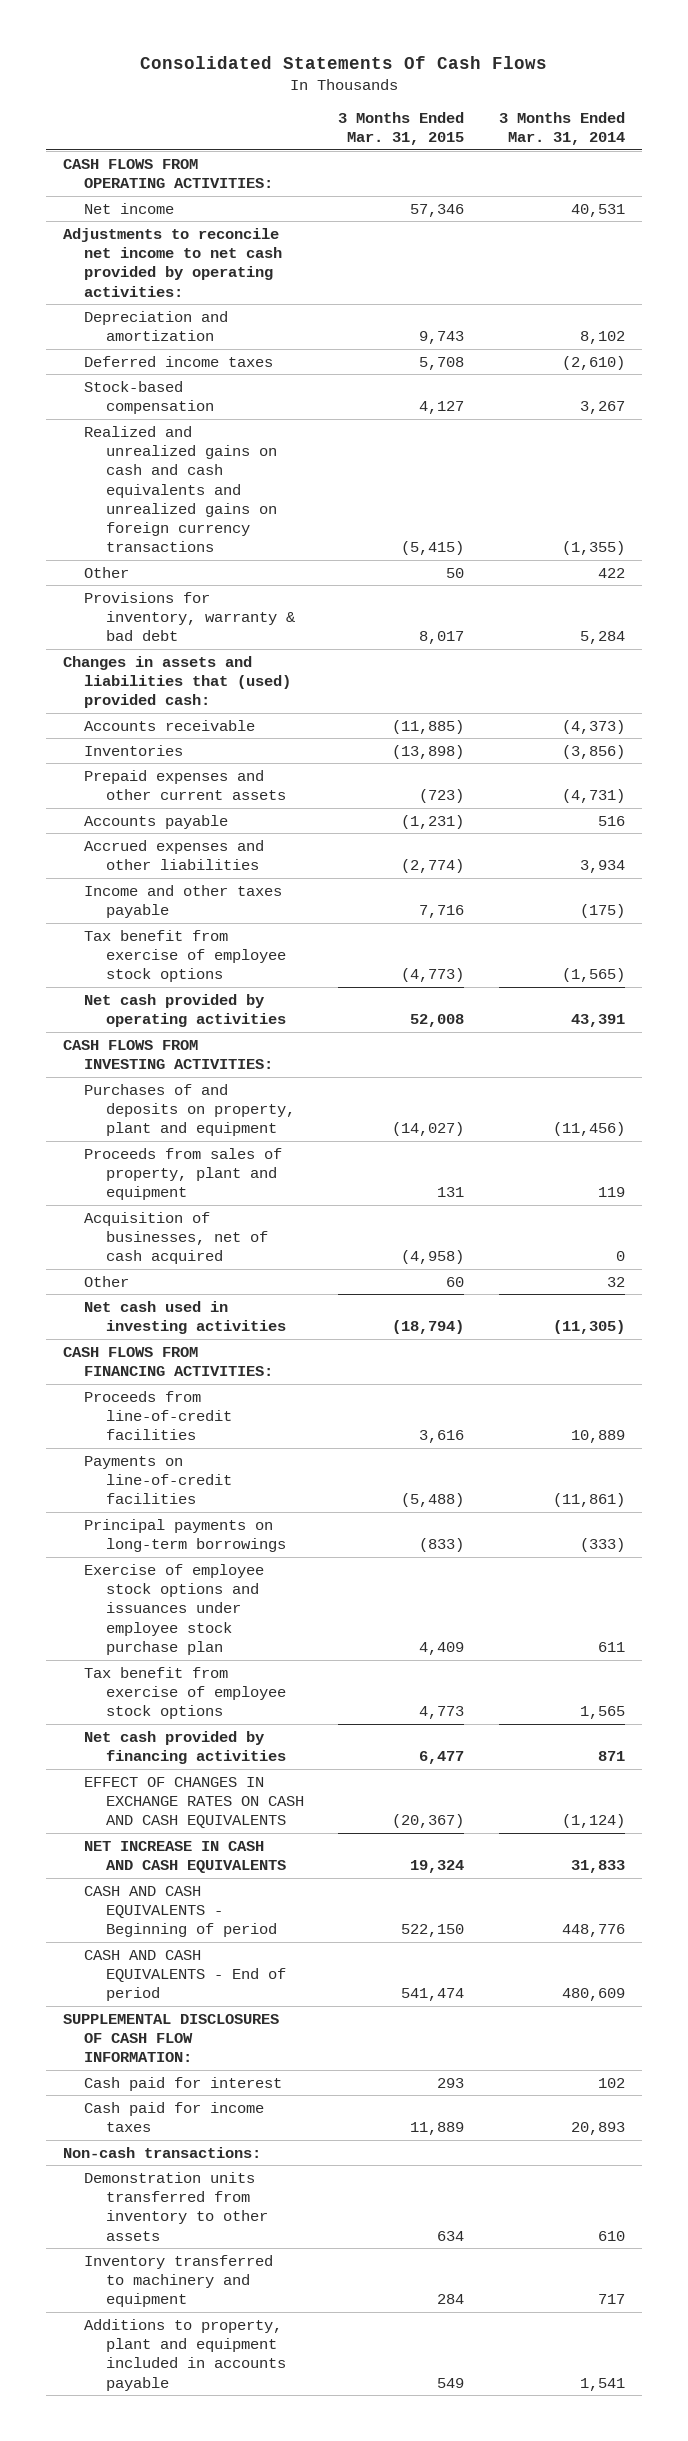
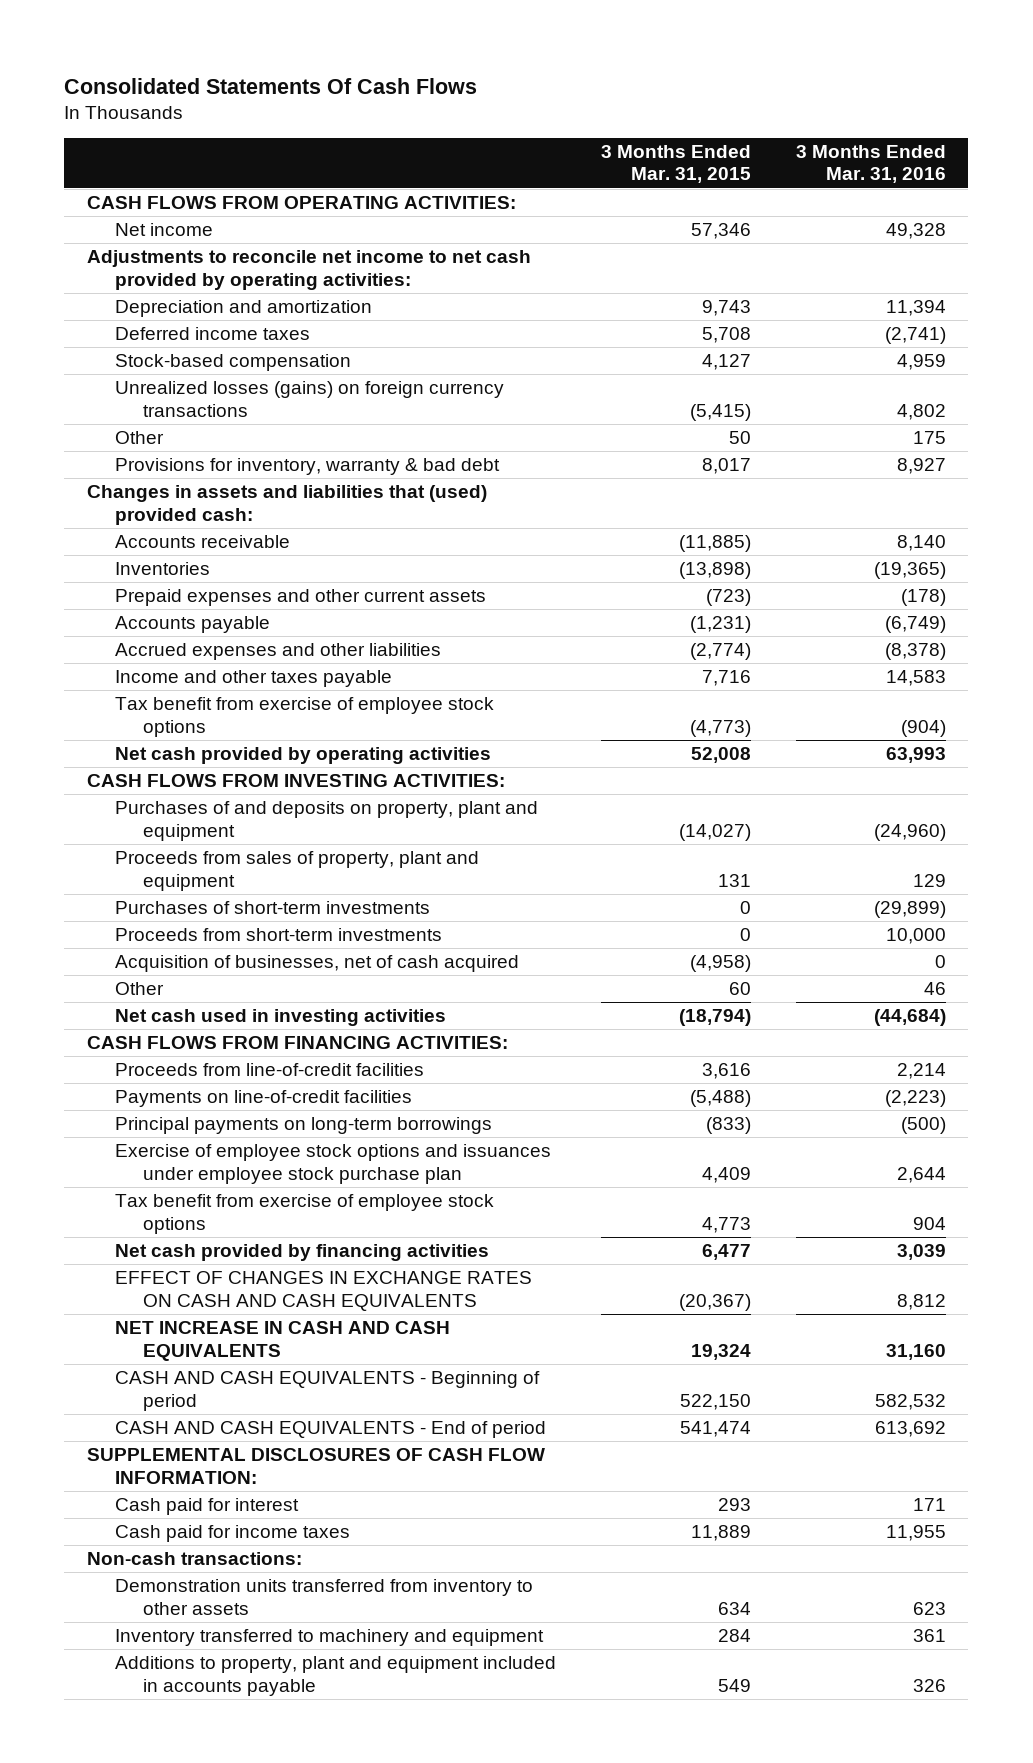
- | 3 Months Ended Mar. 31, 2015 | 3 Months Ended Mar. 31, 2014
+ | 3 Months Ended Mar. 31, 2015 | 3 Months Ended Mar. 31, 2016
- Realized and unrealized gains on cash and cash equivalents and unrealized gains on foreign currency transactions | (5,415) | (1,355)
+ Unrealized losses (gains) on foreign currency transactions | (5,415) | 4,802
+ Purchases of short-term investments | 0 | (29,899)
+ Proceeds from short-term investments | 0 | 10,000

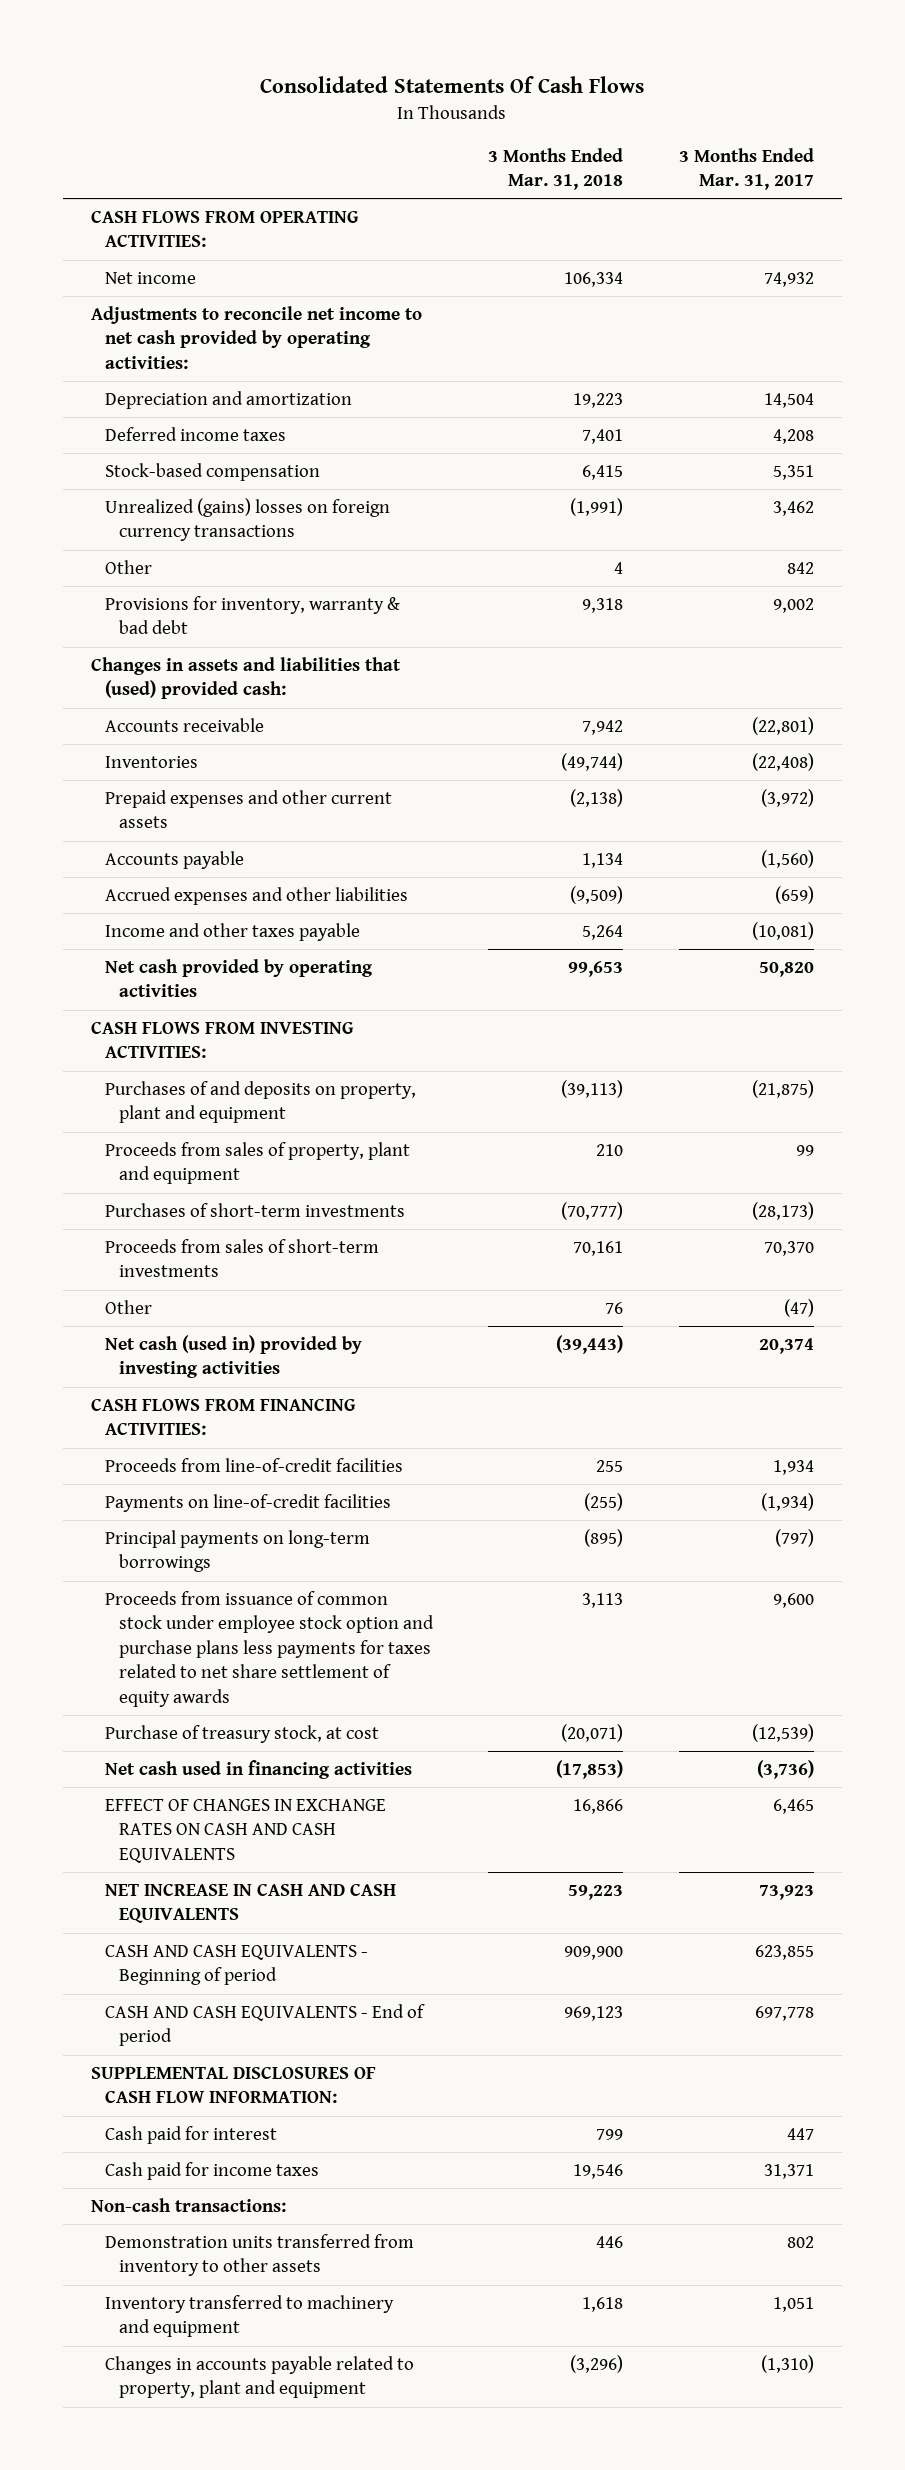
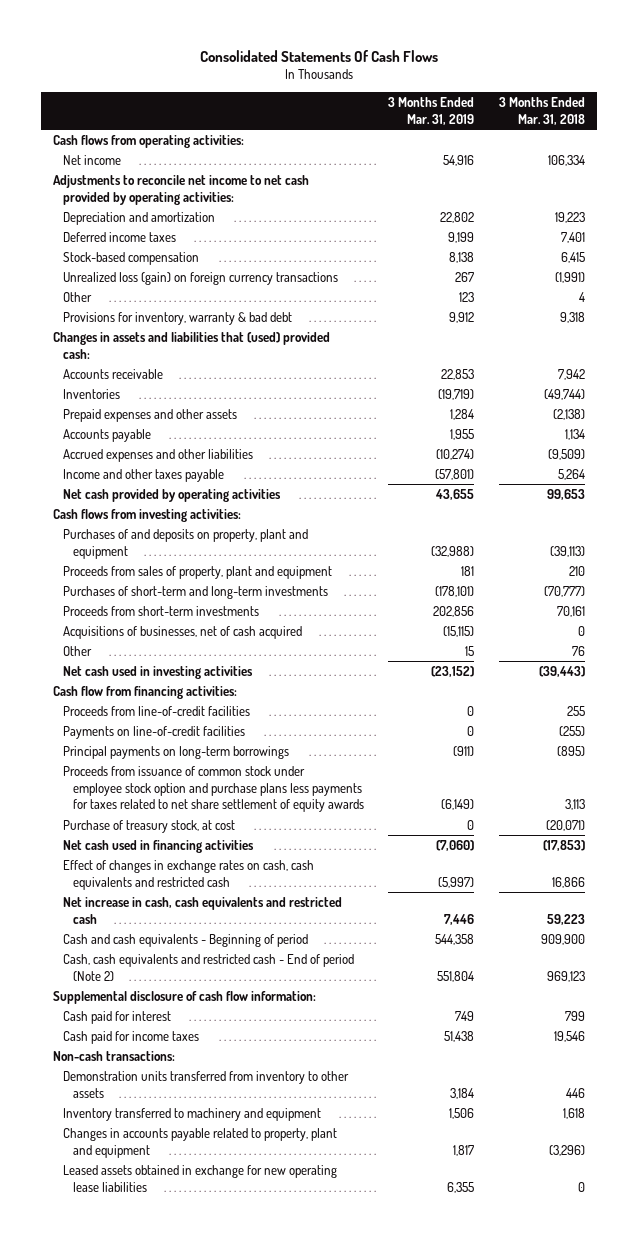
- | 3 Months Ended Mar. 31, 2018 | 3 Months Ended Mar. 31, 2017
+ | 3 Months Ended Mar. 31, 2019 | 3 Months Ended Mar. 31, 2018
- CASH FLOWS FROM OPERATING ACTIVITIES:
+ Cash flows from operating activities:
- Unrealized (gains) losses on foreign currency transactions | (1,991) | 3,462
+ Unrealized loss (gain) on foreign currency transactions | 267 | (1,991)
- Prepaid expenses and other current assets | (2,138) | (3,972)
+ Prepaid expenses and other assets | 1,284 | (2,138)
- CASH FLOWS FROM INVESTING ACTIVITIES:
+ Cash flows from investing activities:
- Purchases of short-term investments | (70,777) | (28,173)
- Proceeds from sales of short-term investments | 70,161 | 70,370
+ Purchases of short-term and long-term investments | (178,101) | (70,777)
+ Proceeds from short-term investments | 202,856 | 70,161
+ Acquisitions of businesses, net of cash acquired | (15,115) | 0
- Net cash (used in) provided by investing activities | (39,443) | 20,374
- CASH FLOWS FROM FINANCING ACTIVITIES:
+ Net cash used in investing activities | (23,152) | (39,443)
+ Cash flow from financing activities:
- EFFECT OF CHANGES IN EXCHANGE RATES ON CASH AND CASH EQUIVALENTS | 16,866 | 6,465
- NET INCREASE IN CASH AND CASH EQUIVALENTS | 59,223 | 73,923
- CASH AND CASH EQUIVALENTS - Beginning of period | 909,900 | 623,855
- CASH AND CASH EQUIVALENTS - End of period | 969,123 | 697,778
- SUPPLEMENTAL DISCLOSURES OF CASH FLOW INFORMATION:
+ Effect of changes in exchange rates on cash, cash equivalents and restricted cash | (5,997) | 16,866
+ Net increase in cash, cash equivalents and restricted cash | 7,446 | 59,223
+ Cash and cash equivalents - Beginning of period | 544,358 | 909,900
+ Cash, cash equivalents and restricted cash - End of period (Note 2) | 551,804 | 969,123
+ Supplemental disclosure of cash flow information:
+ Leased assets obtained in exchange for new operating lease liabilities | 6,355 | 0

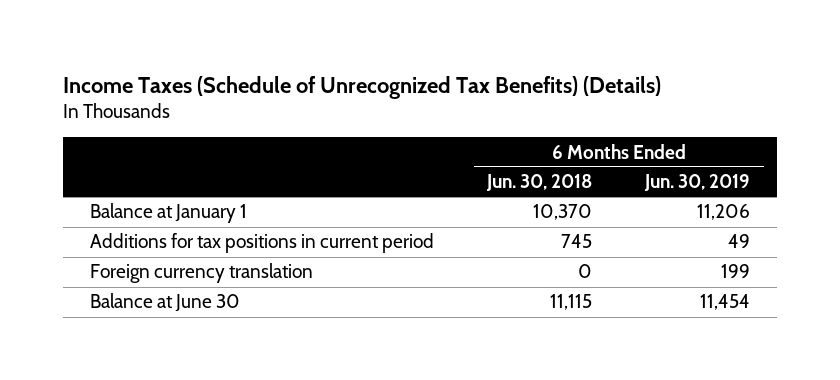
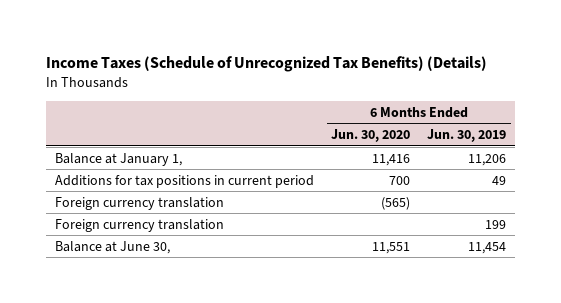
- | 6 Months Ended Jun. 30, 2018 | 6 Months Ended Jun. 30, 2019
+ | 6 Months Ended Jun. 30, 2020 | 6 Months Ended Jun. 30, 2019
- Balance at January 1 | 10,370 | 11,206
+ Balance at January 1, | 11,416 | 11,206
+ Foreign currency translation | (565) |
- Balance at June 30 | 11,115 | 11,454
+ Balance at June 30, | 11,551 | 11,454

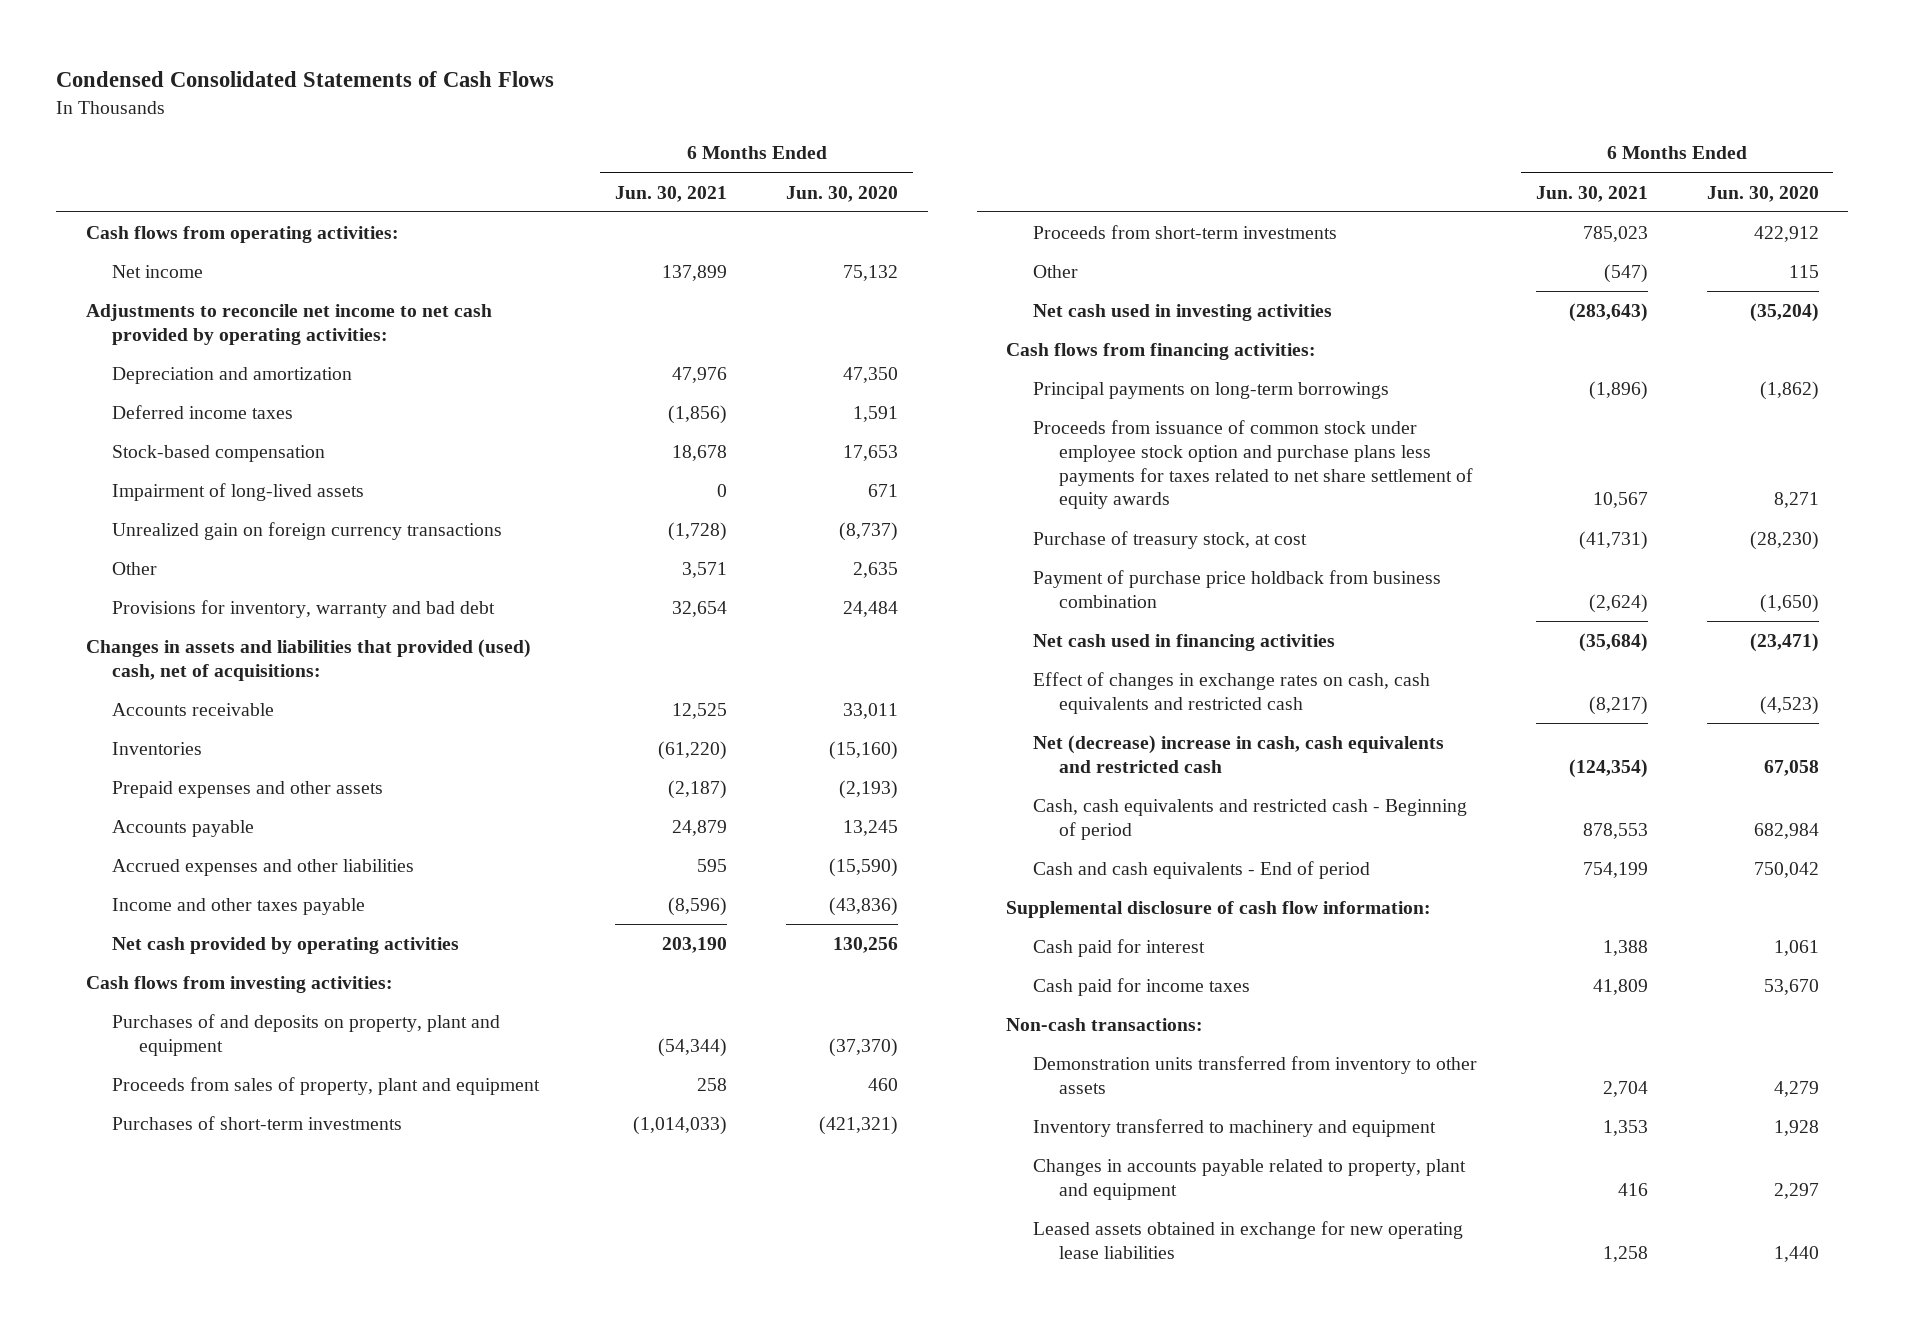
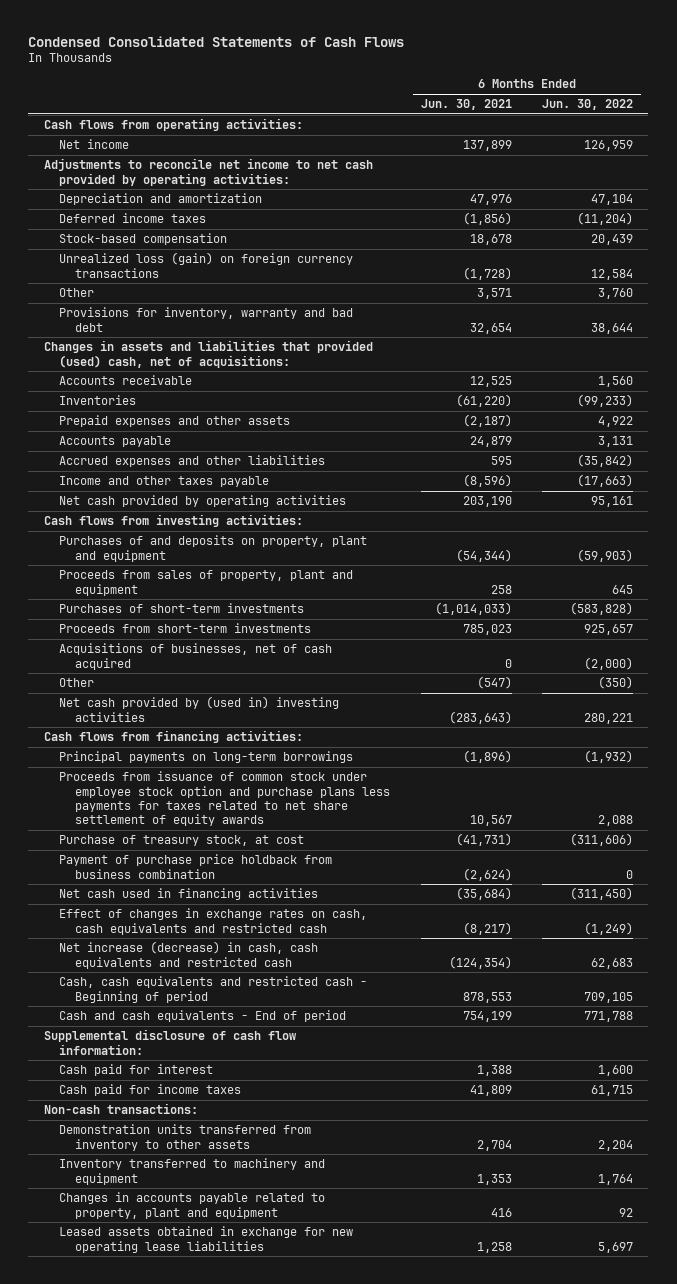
- | 6 Months Ended Jun. 30, 2021 | 6 Months Ended Jun. 30, 2020
+ | 6 Months Ended Jun. 30, 2021 | 6 Months Ended Jun. 30, 2022
- Impairment of long-lived assets | 0 | 671
- Unrealized gain on foreign currency transactions | (1,728) | (8,737)
+ Unrealized loss (gain) on foreign currency transactions | (1,728) | 12,584
+ Acquisitions of businesses, net of cash acquired | 0 | (2,000)
- Net cash used in investing activities | (283,643) | (35,204)
+ Net cash provided by (used in) investing activities | (283,643) | 280,221
- Net (decrease) increase in cash, cash equivalents and restricted cash | (124,354) | 67,058
+ Net increase (decrease) in cash, cash equivalents and restricted cash | (124,354) | 62,683

